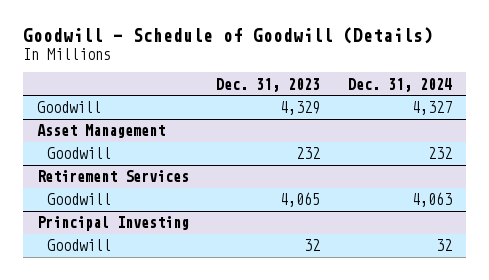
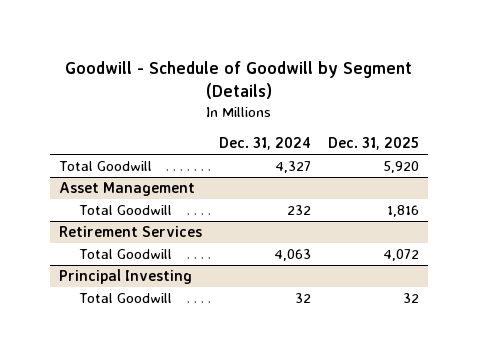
- Goodwill - Schedule of Goodwill (Details)
+ Goodwill - Schedule of Goodwill by Segment (Details)
- | Dec. 31, 2023 | Dec. 31, 2024
+ | Dec. 31, 2024 | Dec. 31, 2025
- Goodwill | 4,329 | 4,327
+ Total Goodwill | 4,327 | 5,920
@ Asset Management
- Goodwill | 232 | 232
+ Total Goodwill | 232 | 1,816
@ Retirement Services
- Goodwill | 4,065 | 4,063
+ Total Goodwill | 4,063 | 4,072
@ Principal Investing
- Goodwill | 32 | 32
+ Total Goodwill | 32 | 32

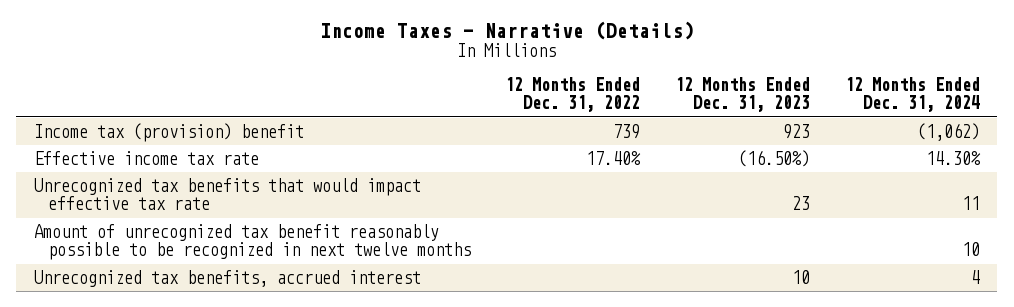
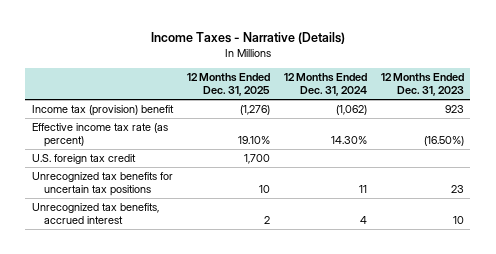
- | 12 Months Ended Dec. 31, 2022 | 12 Months Ended Dec. 31, 2023 | 12 Months Ended Dec. 31, 2024
+ | 12 Months Ended Dec. 31, 2025 | 12 Months Ended Dec. 31, 2024 | 12 Months Ended Dec. 31, 2023
- Effective income tax rate | 17.40% | (16.50%) | 14.30%
- Unrecognized tax benefits that would impact effective tax rate | | 23 | 11
- Amount of unrecognized tax benefit reasonably possible to be recognized in next twelve months | | | 10
+ Effective income tax rate (as percent) | 19.10% | 14.30% | (16.50%)
+ U.S. foreign tax credit | 1,700 | |
+ Unrecognized tax benefits for uncertain tax positions | 10 | 11 | 23

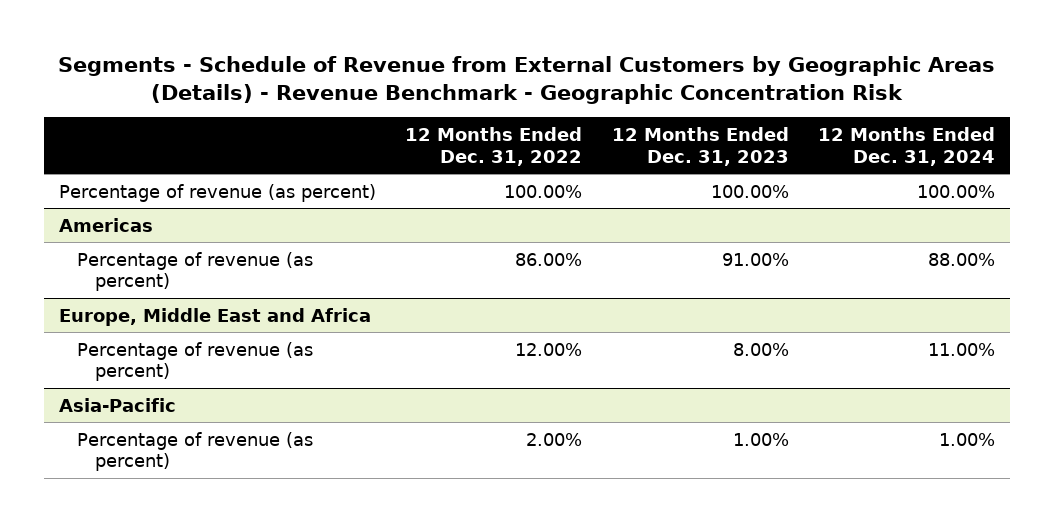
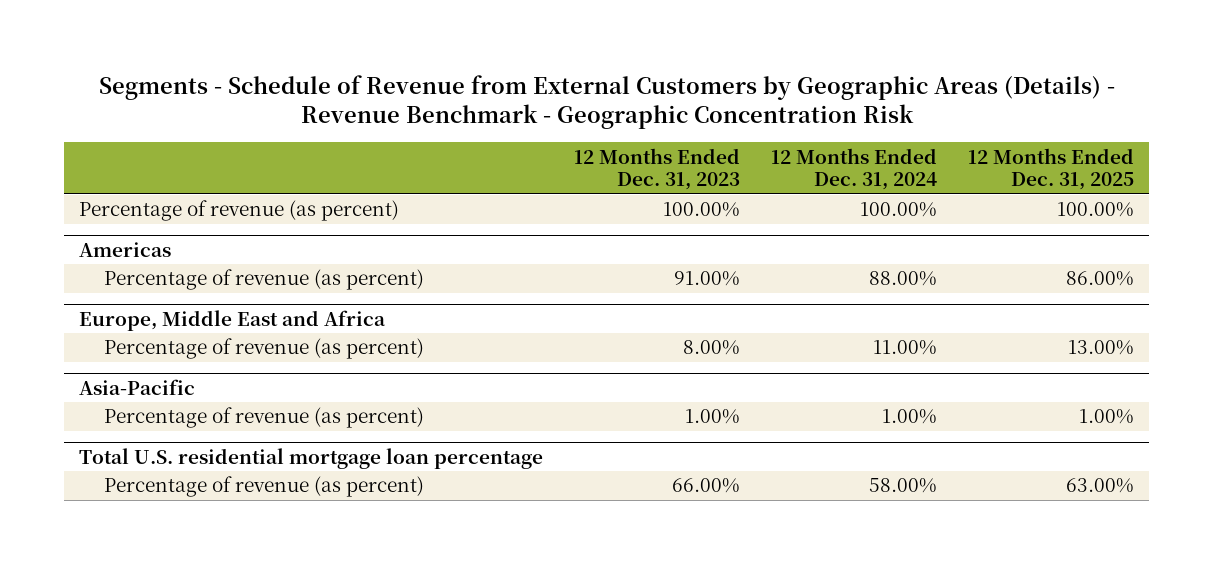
- | 12 Months Ended Dec. 31, 2022 | 12 Months Ended Dec. 31, 2023 | 12 Months Ended Dec. 31, 2024
+ | 12 Months Ended Dec. 31, 2023 | 12 Months Ended Dec. 31, 2024 | 12 Months Ended Dec. 31, 2025
+ Total U.S. residential mortgage loan percentage
+ Percentage of revenue (as percent) | 66.00% | 58.00% | 63.00%

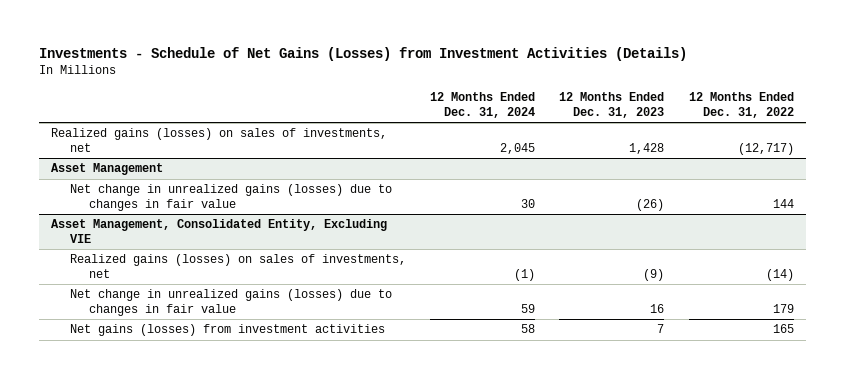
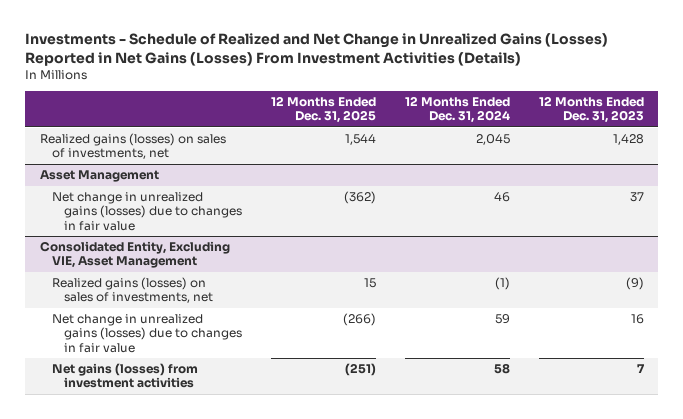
- Investments - Schedule of Net Gains (Losses) from Investment Activities (Details)
+ Investments - Schedule of Realized and Net Change in Unrealized Gains (Losses) Reported in Net Gains (Losses) From Investment Activities (Details)
- | 12 Months Ended Dec. 31, 2024 | 12 Months Ended Dec. 31, 2023 | 12 Months Ended Dec. 31, 2022
+ | 12 Months Ended Dec. 31, 2025 | 12 Months Ended Dec. 31, 2024 | 12 Months Ended Dec. 31, 2023
@ Asset Management
- Net change in unrealized gains (losses) due to changes in fair value | 30 | (26) | 144
- Asset Management, Consolidated Entity, Excluding VIE
@ Asset Management
+ Net change in unrealized gains (losses) due to changes in fair value | (362) | 46 | 37
+ Consolidated Entity, Excluding VIE, Asset Management

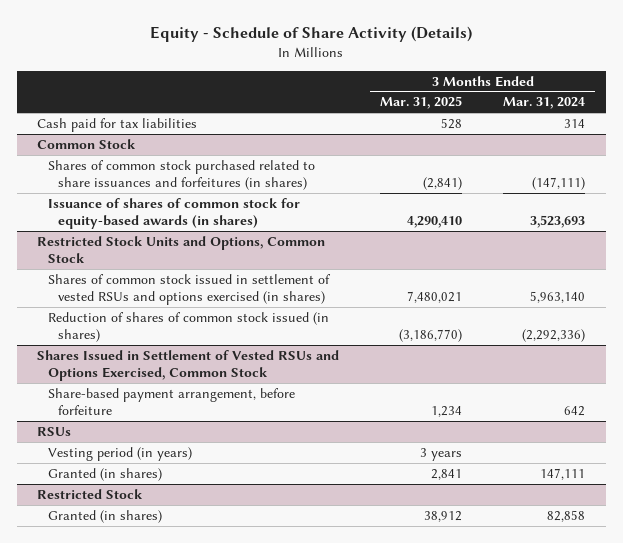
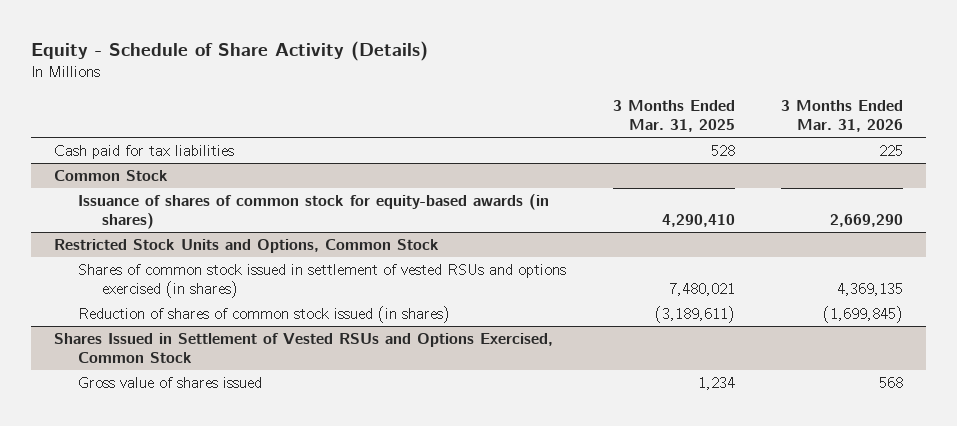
- | 3 Months Ended Mar. 31, 2025 | 3 Months Ended Mar. 31, 2024
+ | 3 Months Ended Mar. 31, 2025 | 3 Months Ended Mar. 31, 2026
@ Common Stock
- Shares of common stock purchased related to share issuances and forfeitures (in shares) | (2,841) | (147,111)
@ Restricted Stock Units and Options, Common Stock
- Reduction of shares of common stock issued (in shares) | (3,186,770) | (2,292,336)
+ Reduction of shares of common stock issued (in shares) | (3,189,611) | (1,699,845)
@ Shares Issued in Settlement of Vested RSUs and Options Exercised, Common Stock
- Share-based payment arrangement, before forfeiture | 1,234 | 642
- RSUs
- Vesting period (in years) | 3 years |
- Granted (in shares) | 2,841 | 147,111
- Restricted Stock
- Granted (in shares) | 38,912 | 82,858
@ Shares Issued in Settlement of Vested RSUs and Options Exercised, Common Stock
+ Gross value of shares issued | 1,234 | 568

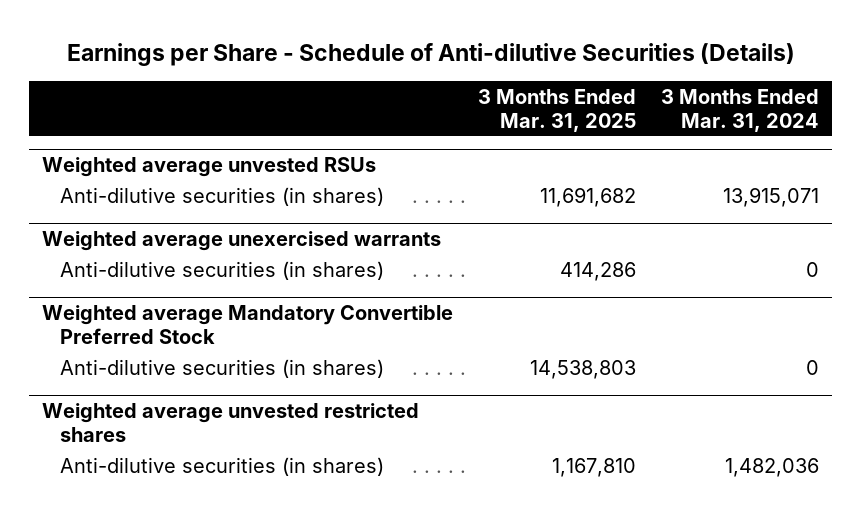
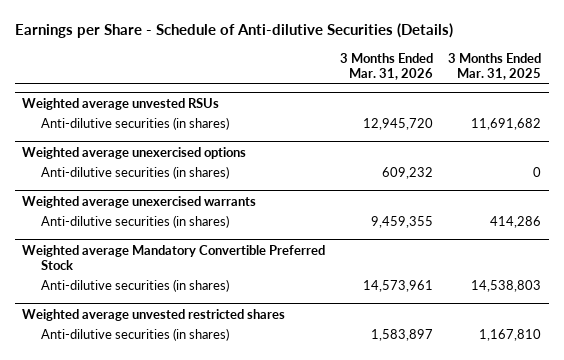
- | 3 Months Ended Mar. 31, 2025 | 3 Months Ended Mar. 31, 2024
+ | 3 Months Ended Mar. 31, 2026 | 3 Months Ended Mar. 31, 2025
+ Weighted average unexercised options
+ Anti-dilutive securities (in shares) | 609,232 | 0

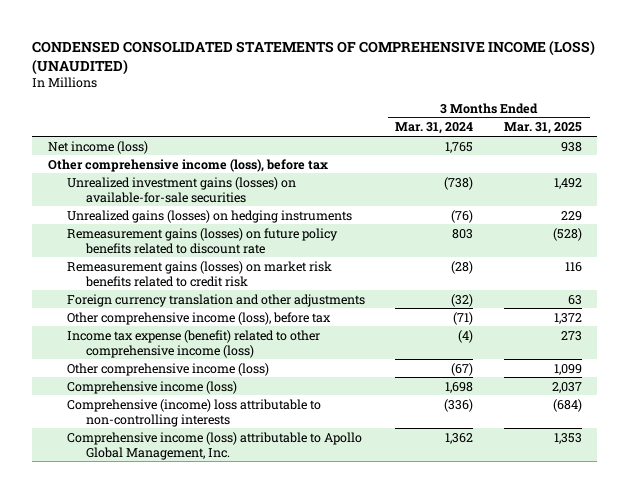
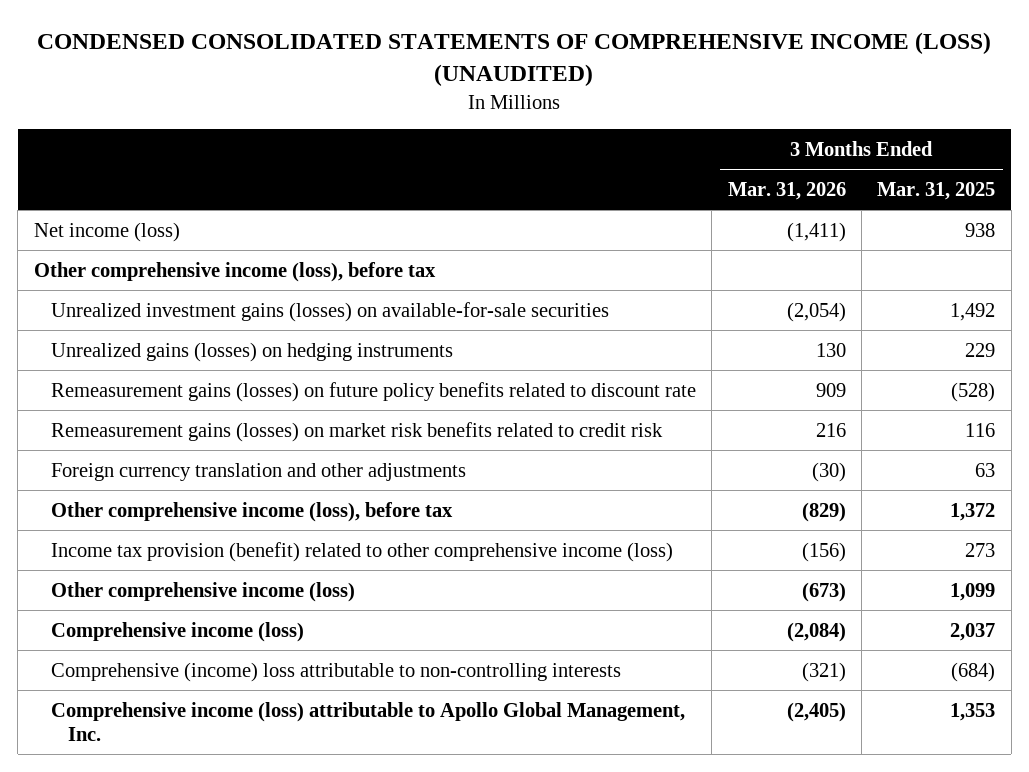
- | 3 Months Ended Mar. 31, 2024 | 3 Months Ended Mar. 31, 2025
+ | 3 Months Ended Mar. 31, 2026 | 3 Months Ended Mar. 31, 2025
- Income tax expense (benefit) related to other comprehensive income (loss) | (4) | 273
+ Income tax provision (benefit) related to other comprehensive income (loss) | (156) | 273

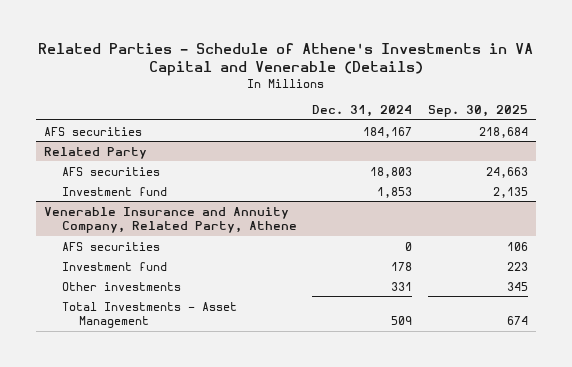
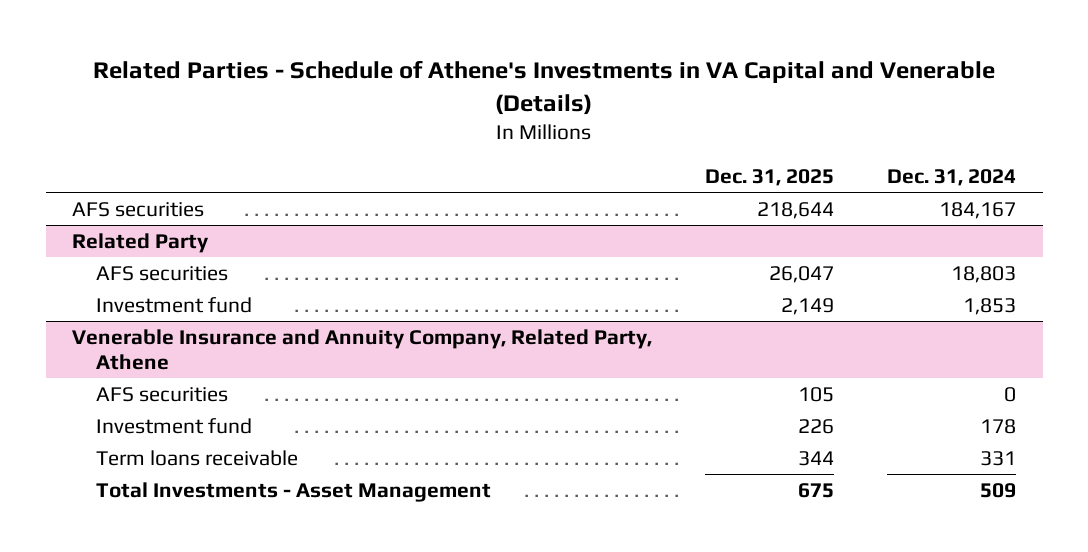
- | Dec. 31, 2024 | Sep. 30, 2025
+ | Dec. 31, 2025 | Dec. 31, 2024
@ Venerable Insurance and Annuity Company, Related Party, Athene
- Other investments | 331 | 345
+ Term loans receivable | 344 | 331

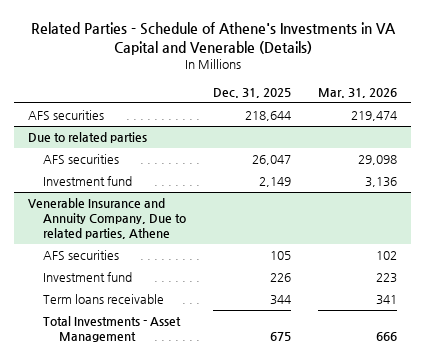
- | Dec. 31, 2025 | Dec. 31, 2024
+ | Dec. 31, 2025 | Mar. 31, 2026
- Related Party
+ Due to related parties
- Venerable Insurance and Annuity Company, Related Party, Athene
+ Venerable Insurance and Annuity Company, Due to related parties, Athene

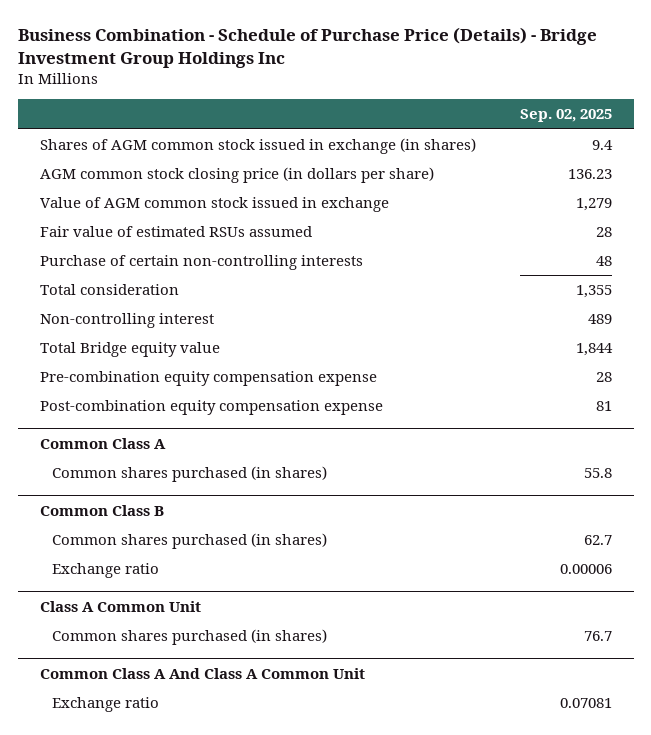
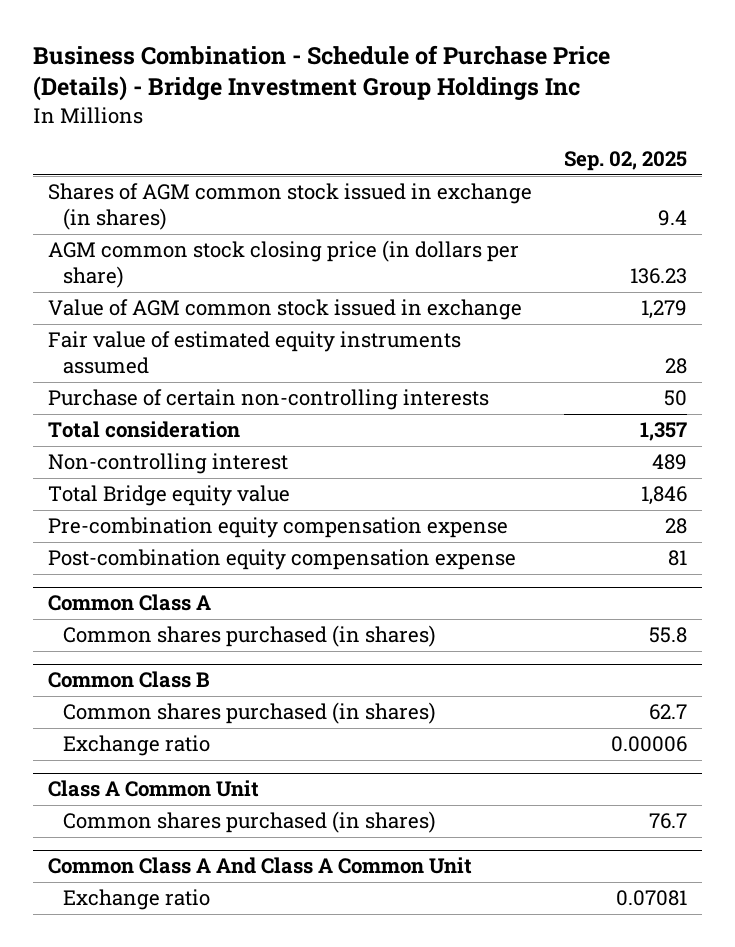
- Fair value of estimated RSUs assumed | 28
- Purchase of certain non-controlling interests | 48
- Total consideration | 1,355
+ Fair value of estimated equity instruments assumed | 28
+ Purchase of certain non-controlling interests | 50
+ Total consideration | 1,357
- Total Bridge equity value | 1,844
+ Total Bridge equity value | 1,846

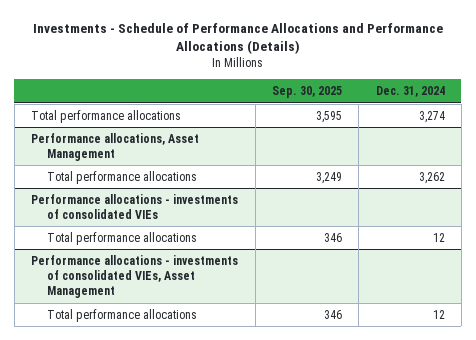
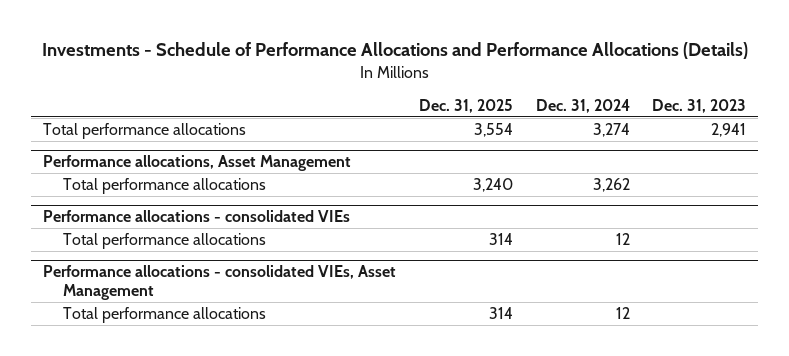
- | Sep. 30, 2025 | Dec. 31, 2024
+ | Dec. 31, 2025 | Dec. 31, 2024 | Dec. 31, 2023
- Performance allocations - investments of consolidated VIEs
+ Performance allocations - consolidated VIEs
- Performance allocations - investments of consolidated VIEs, Asset Management
+ Performance allocations - consolidated VIEs, Asset Management

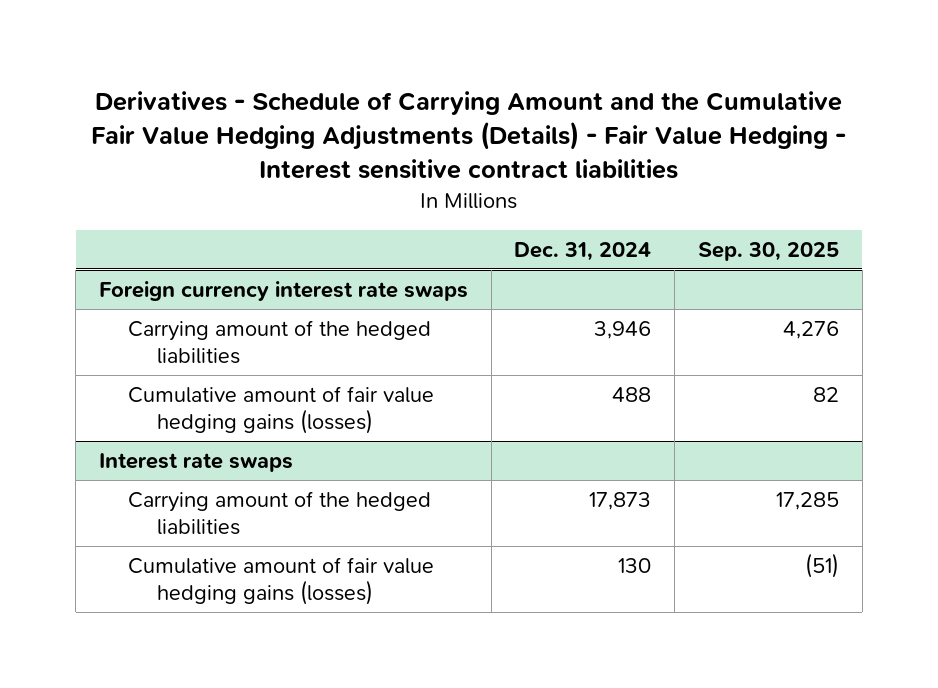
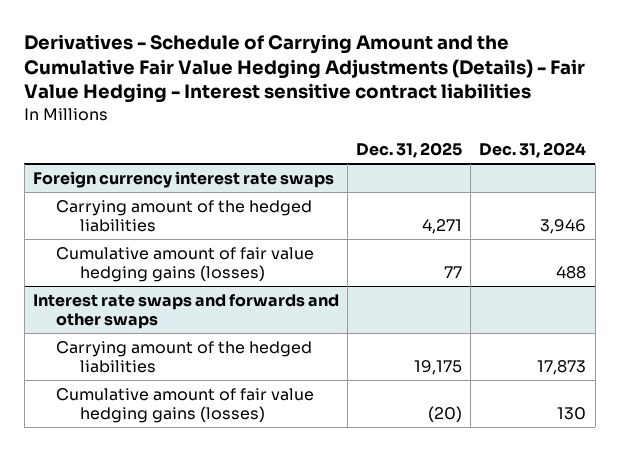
- | Dec. 31, 2024 | Sep. 30, 2025
+ | Dec. 31, 2025 | Dec. 31, 2024
- Interest rate swaps
+ Interest rate swaps and forwards and other swaps

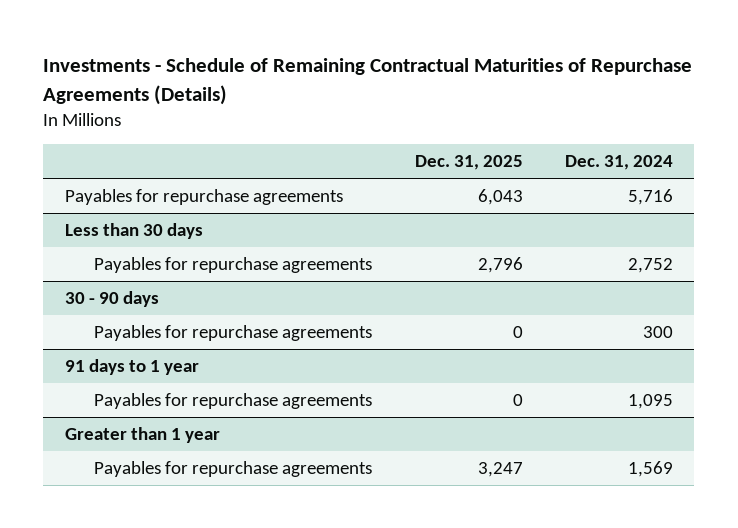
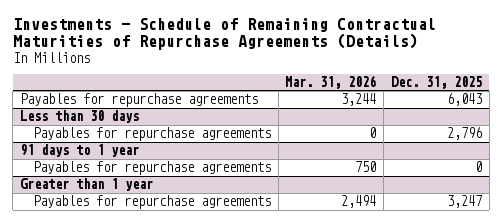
- | Dec. 31, 2025 | Dec. 31, 2024
+ | Mar. 31, 2026 | Dec. 31, 2025
- 30 - 90 days
- Payables for repurchase agreements | 0 | 300

